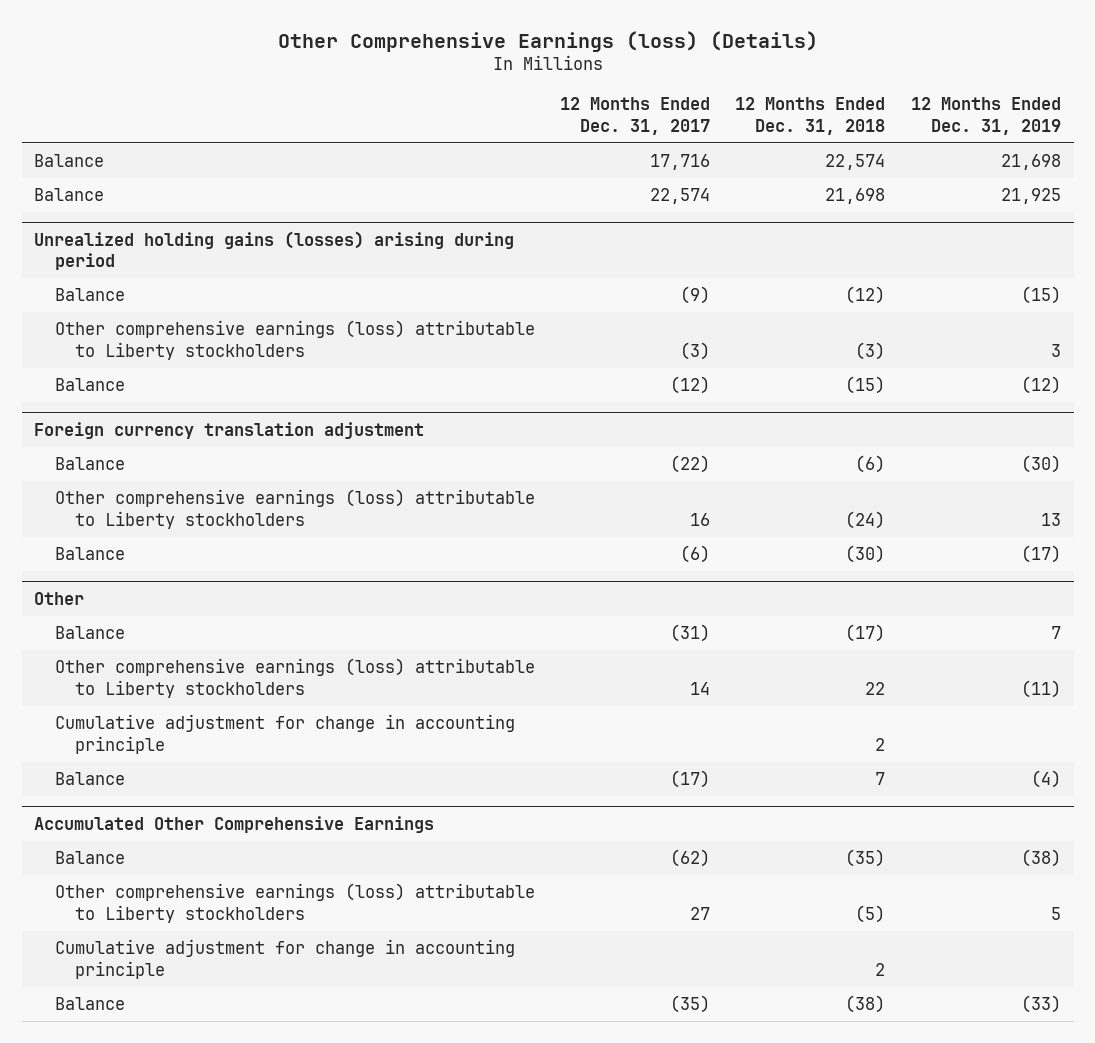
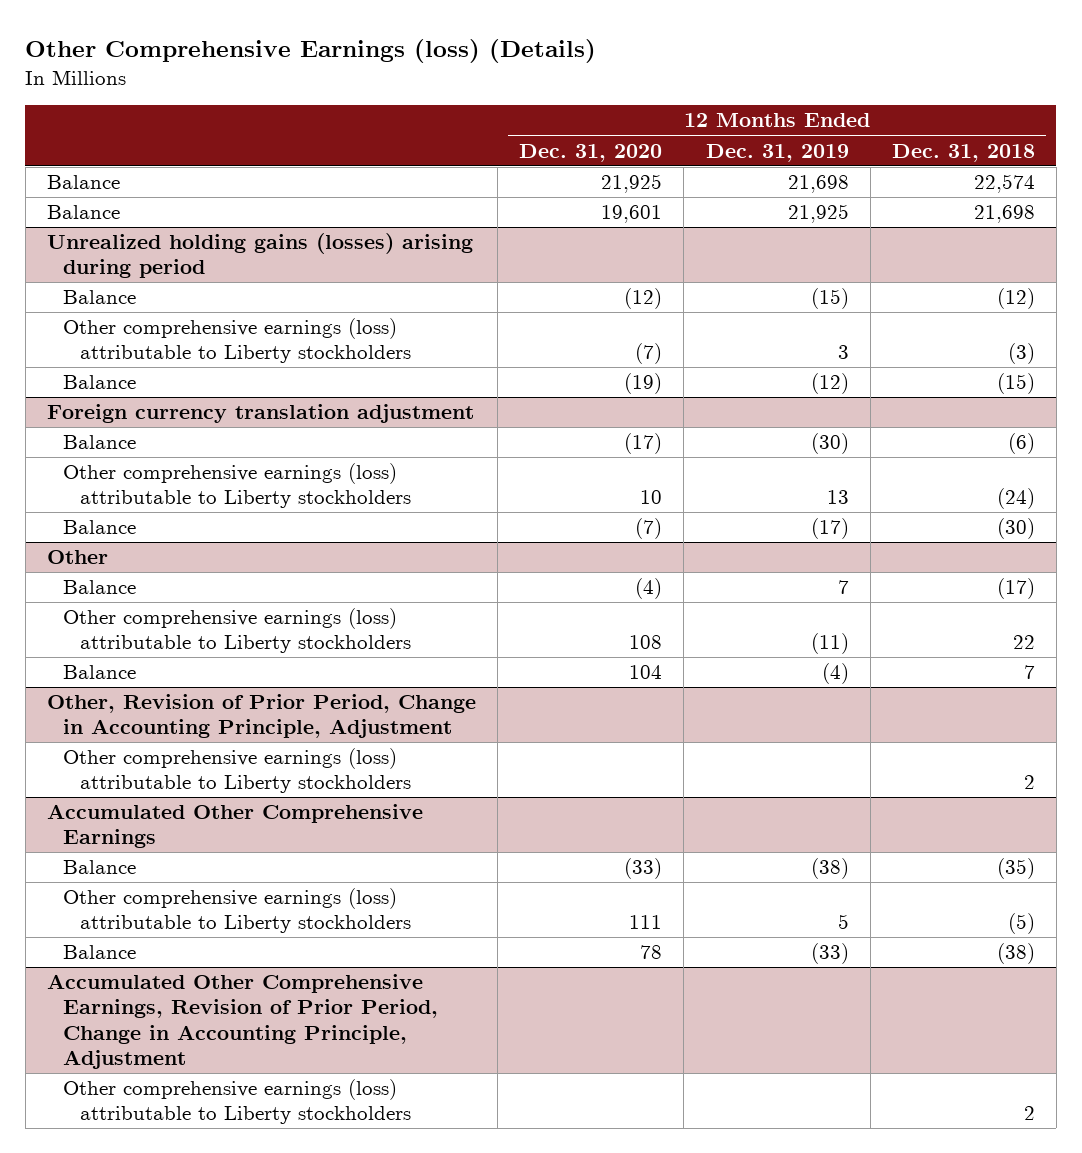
- | 12 Months Ended Dec. 31, 2017 | 12 Months Ended Dec. 31, 2018 | 12 Months Ended Dec. 31, 2019
+ | 12 Months Ended Dec. 31, 2020 | 12 Months Ended Dec. 31, 2019 | 12 Months Ended Dec. 31, 2018
@ Other
- Cumulative adjustment for change in accounting principle | | 2 |
+ Other, Revision of Prior Period, Change in Accounting Principle, Adjustment
+ Other comprehensive earnings (loss) attributable to Liberty stockholders | | | 2
@ Accumulated Other Comprehensive Earnings
- Cumulative adjustment for change in accounting principle | | 2 |
+ Accumulated Other Comprehensive Earnings, Revision of Prior Period, Change in Accounting Principle, Adjustment
+ Other comprehensive earnings (loss) attributable to Liberty stockholders | | | 2

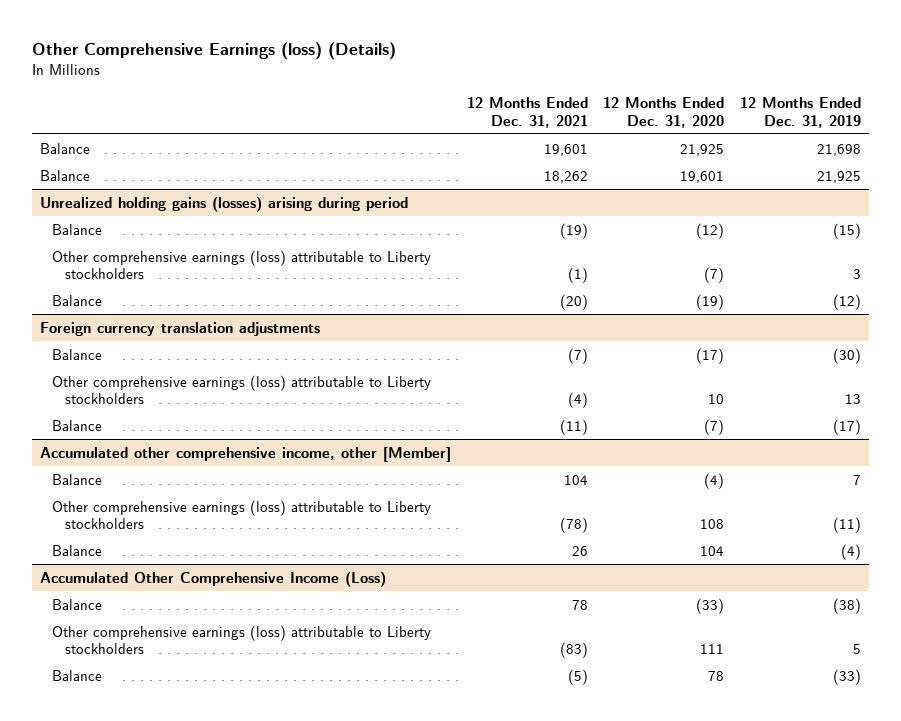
- | 12 Months Ended Dec. 31, 2020 | 12 Months Ended Dec. 31, 2019 | 12 Months Ended Dec. 31, 2018
+ | 12 Months Ended Dec. 31, 2021 | 12 Months Ended Dec. 31, 2020 | 12 Months Ended Dec. 31, 2019
- Foreign currency translation adjustment
+ Foreign currency translation adjustments
- Other
+ Accumulated other comprehensive income, other [Member]
- Other, Revision of Prior Period, Change in Accounting Principle, Adjustment
- Other comprehensive earnings (loss) attributable to Liberty stockholders | | | 2
- Accumulated Other Comprehensive Earnings
+ Accumulated Other Comprehensive Income (Loss)
- Accumulated Other Comprehensive Earnings, Revision of Prior Period, Change in Accounting Principle, Adjustment
- Other comprehensive earnings (loss) attributable to Liberty stockholders | | | 2

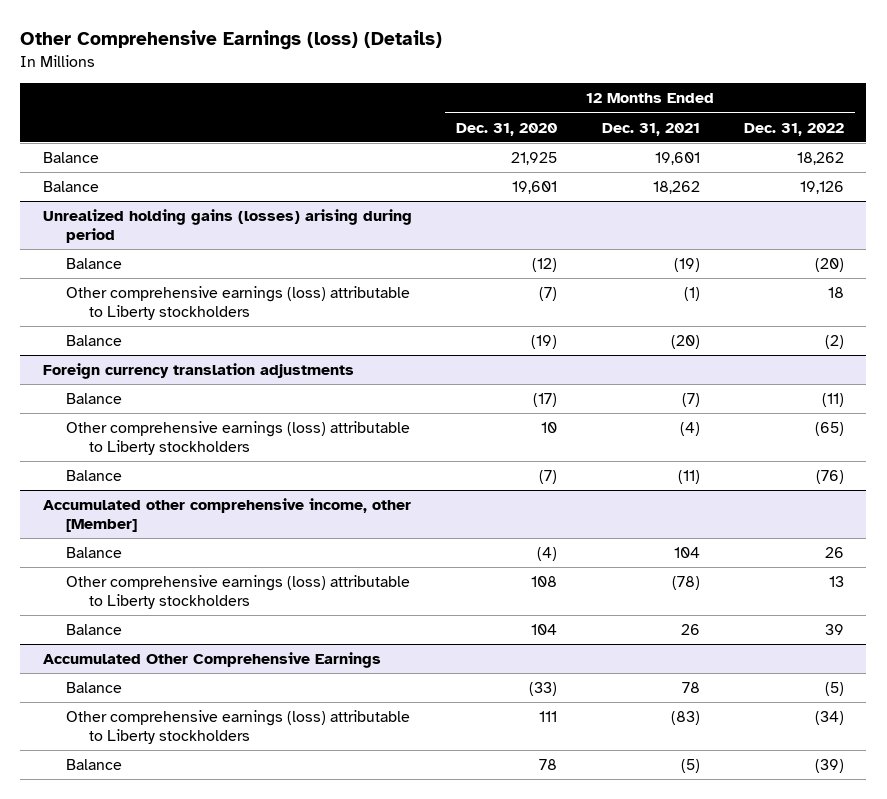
- | 12 Months Ended Dec. 31, 2021 | 12 Months Ended Dec. 31, 2020 | 12 Months Ended Dec. 31, 2019
+ | 12 Months Ended Dec. 31, 2020 | 12 Months Ended Dec. 31, 2021 | 12 Months Ended Dec. 31, 2022
- Accumulated Other Comprehensive Income (Loss)
+ Accumulated Other Comprehensive Earnings

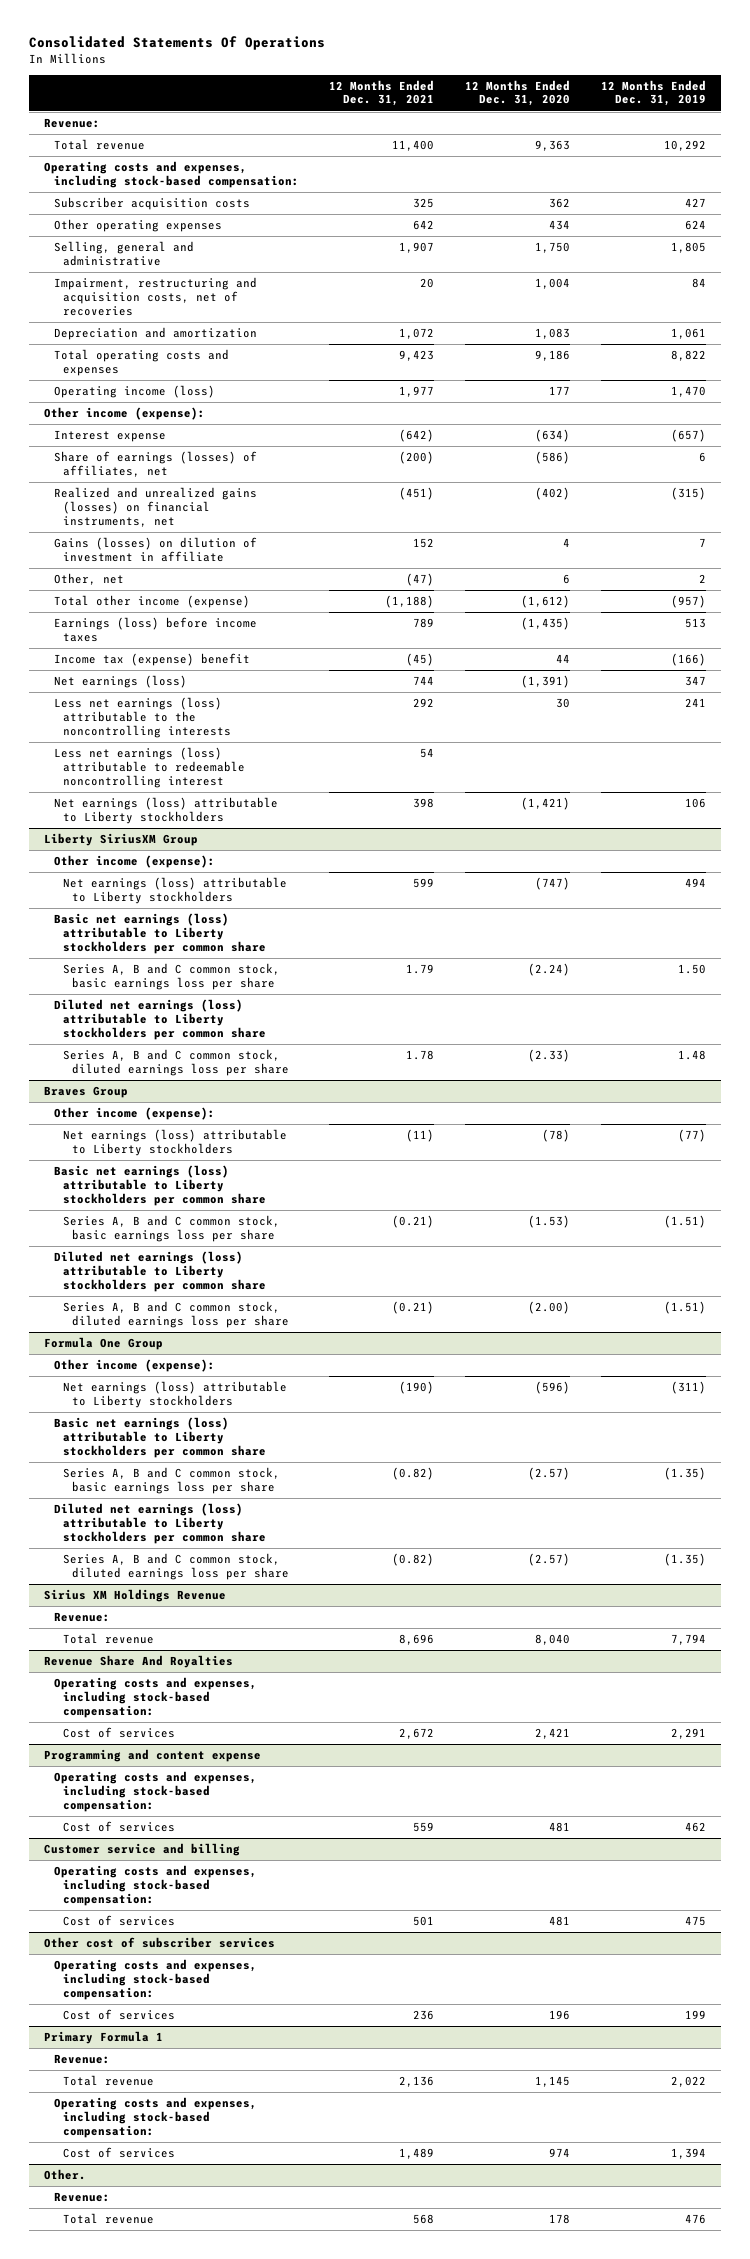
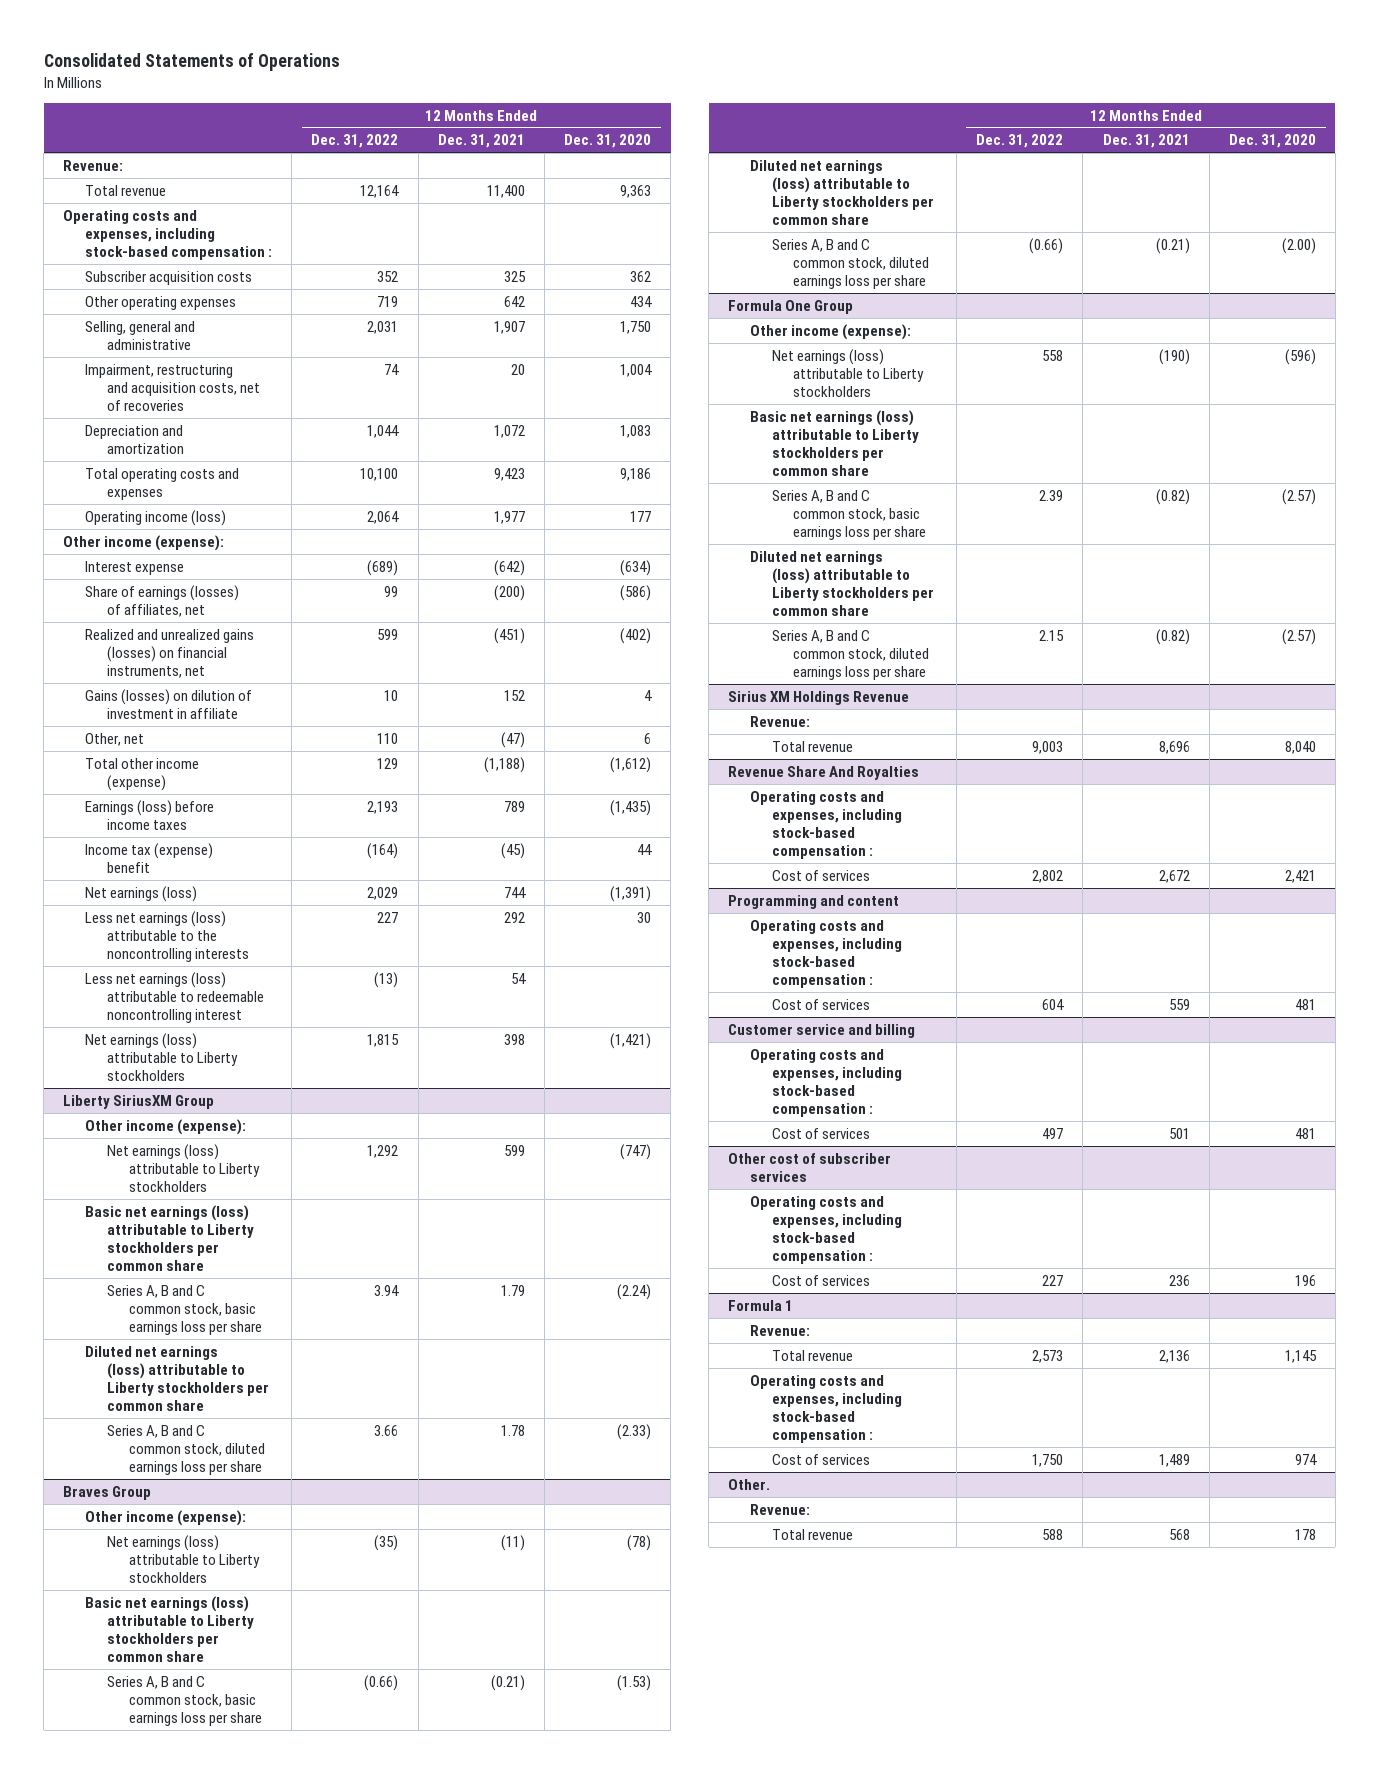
- Consolidated Statements Of Operations
+ Consolidated Statements of Operations
- | 12 Months Ended Dec. 31, 2021 | 12 Months Ended Dec. 31, 2020 | 12 Months Ended Dec. 31, 2019
+ | 12 Months Ended Dec. 31, 2022 | 12 Months Ended Dec. 31, 2021 | 12 Months Ended Dec. 31, 2020
- Operating costs and expenses, including stock-based compensation:
+ Operating costs and expenses, including stock-based compensation :
@ Revenue Share And Royalties
- Operating costs and expenses, including stock-based compensation:
+ Operating costs and expenses, including stock-based compensation :
- Programming and content expense
- Operating costs and expenses, including stock-based compensation:
+ Programming and content
+ Operating costs and expenses, including stock-based compensation :
@ Customer service and billing
- Operating costs and expenses, including stock-based compensation:
+ Operating costs and expenses, including stock-based compensation :
@ Other cost of subscriber services
- Operating costs and expenses, including stock-based compensation:
+ Operating costs and expenses, including stock-based compensation :
- Primary Formula 1
+ Formula 1
- Operating costs and expenses, including stock-based compensation:
+ Operating costs and expenses, including stock-based compensation :

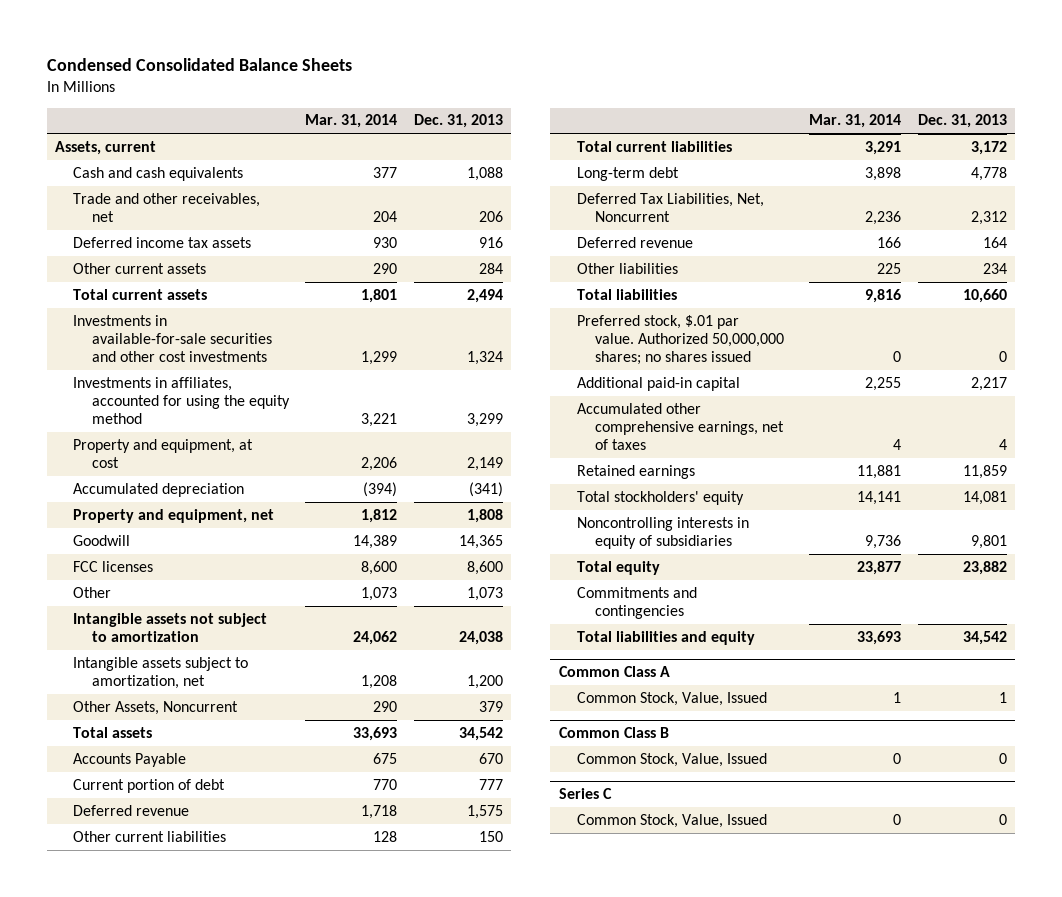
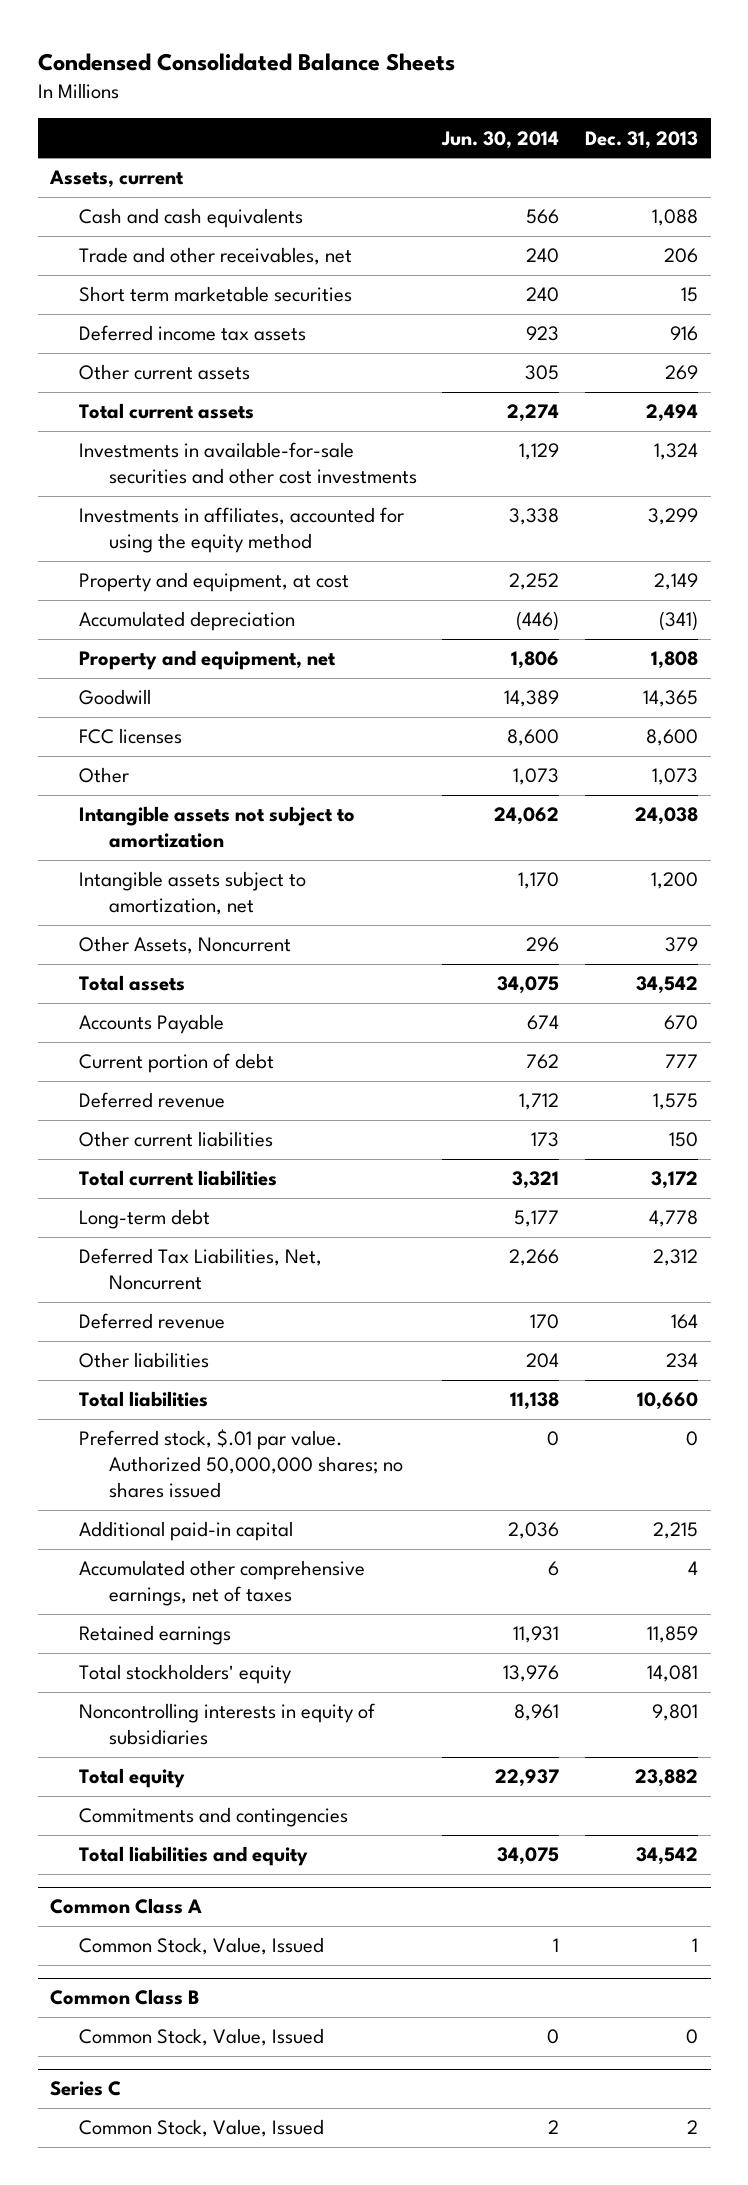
- | Mar. 31, 2014 | Dec. 31, 2013
+ | Jun. 30, 2014 | Dec. 31, 2013
+ Short term marketable securities | 240 | 15
- Other current assets | 290 | 284
+ Other current assets | 305 | 269
- Additional paid-in capital | 2,255 | 2,217
+ Additional paid-in capital | 2,036 | 2,215
@ Series C
- Common Stock, Value, Issued | 0 | 0
+ Common Stock, Value, Issued | 2 | 2

